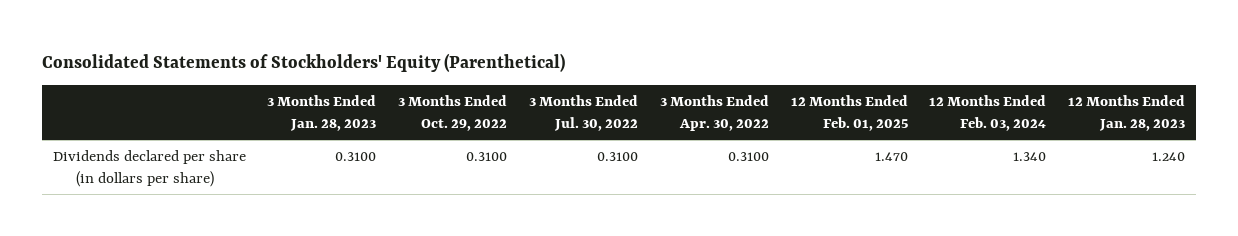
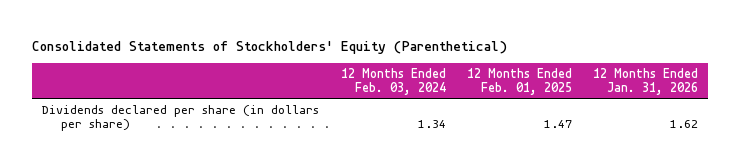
- | 3 Months Ended Jan. 28, 2023 | 3 Months Ended Oct. 29, 2022 | 3 Months Ended Jul. 30, 2022 | 3 Months Ended Apr. 30, 2022 | 12 Months Ended Feb. 01, 2025 | 12 Months Ended Feb. 03, 2024 | 12 Months Ended Jan. 28, 2023
+ | 12 Months Ended Feb. 03, 2024 | 12 Months Ended Feb. 01, 2025 | 12 Months Ended Jan. 31, 2026
- Dividends declared per share (in dollars per share) | 0.3100 | 0.3100 | 0.3100 | 0.3100 | 1.470 | 1.340 | 1.240
+ Dividends declared per share (in dollars per share) | 1.34 | 1.47 | 1.62

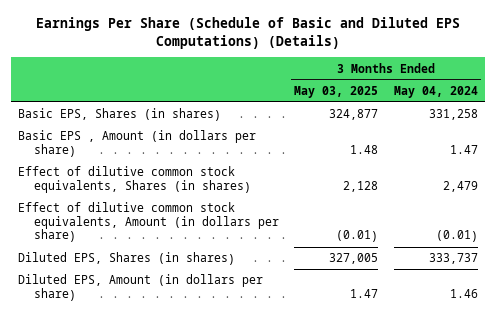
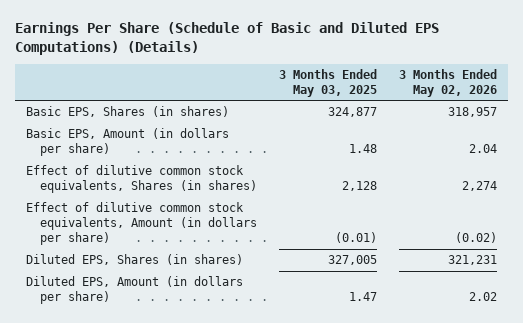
- | 3 Months Ended May 03, 2025 | 3 Months Ended May 04, 2024
+ | 3 Months Ended May 03, 2025 | 3 Months Ended May 02, 2026
- Basic EPS , Amount (in dollars per share) | 1.48 | 1.47
+ Basic EPS, Amount (in dollars per share) | 1.48 | 2.04

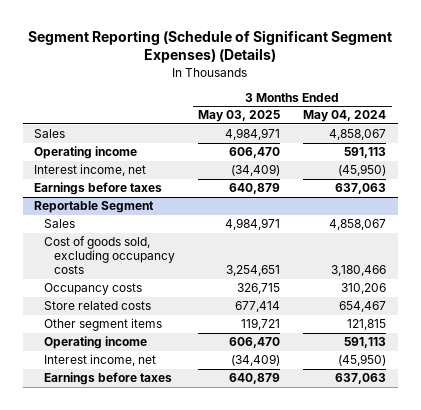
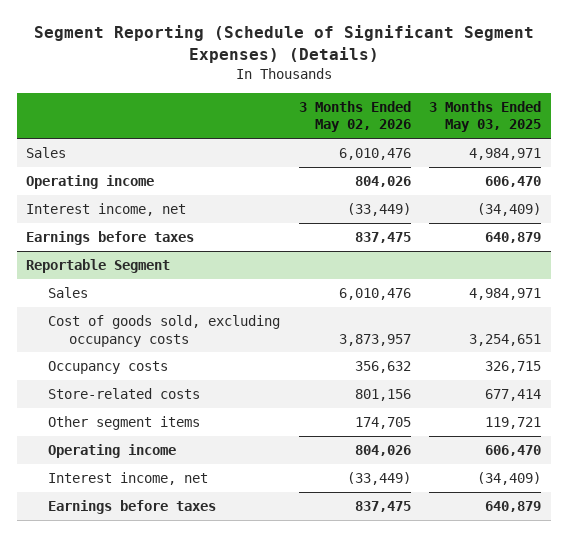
- | 3 Months Ended May 03, 2025 | 3 Months Ended May 04, 2024
+ | 3 Months Ended May 02, 2026 | 3 Months Ended May 03, 2025
@ Reportable Segment
- Store related costs | 677,414 | 654,467
+ Store-related costs | 801,156 | 677,414

